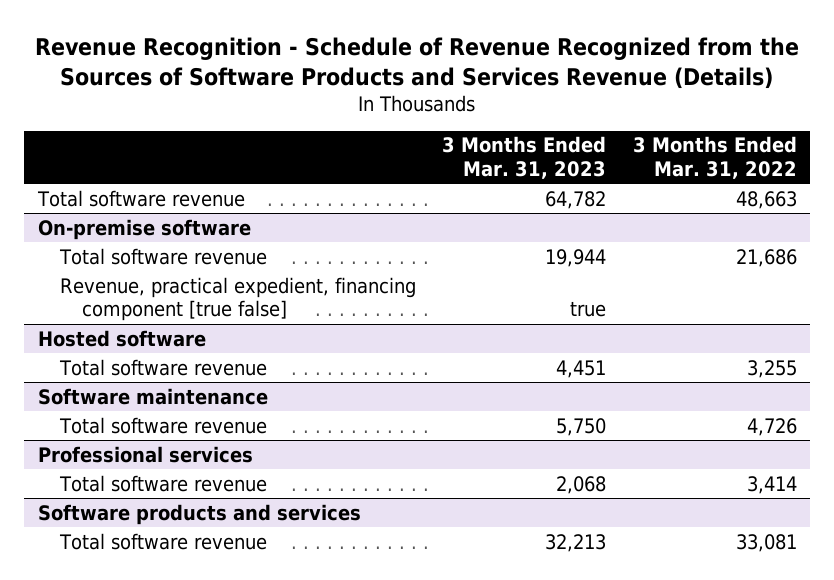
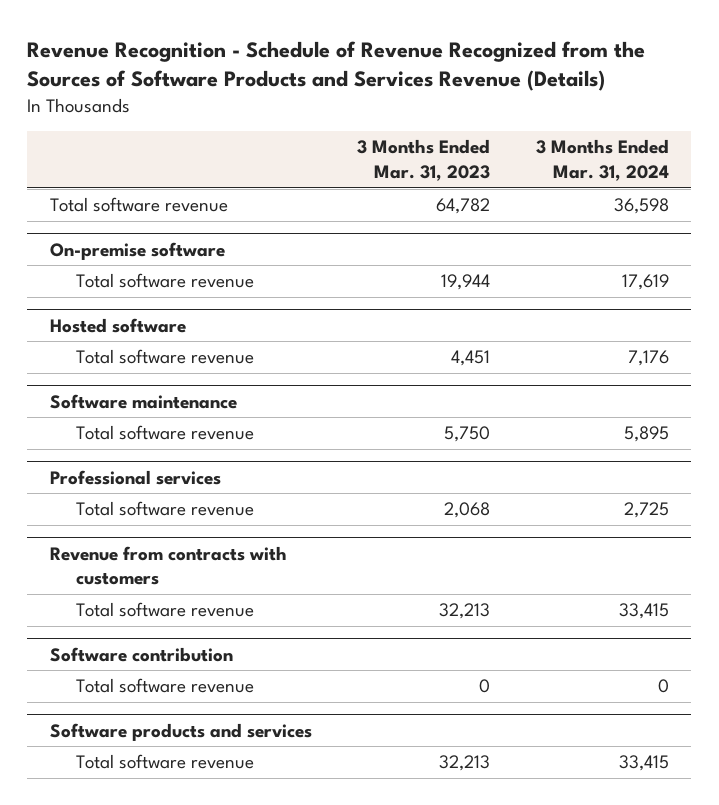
- | 3 Months Ended Mar. 31, 2023 | 3 Months Ended Mar. 31, 2022
+ | 3 Months Ended Mar. 31, 2023 | 3 Months Ended Mar. 31, 2024
@ On-premise software
- Revenue, practical expedient, financing component [true false] | true |
+ Revenue from contracts with customers
+ Total software revenue | 32,213 | 33,415
+ Software contribution
+ Total software revenue | 0 | 0

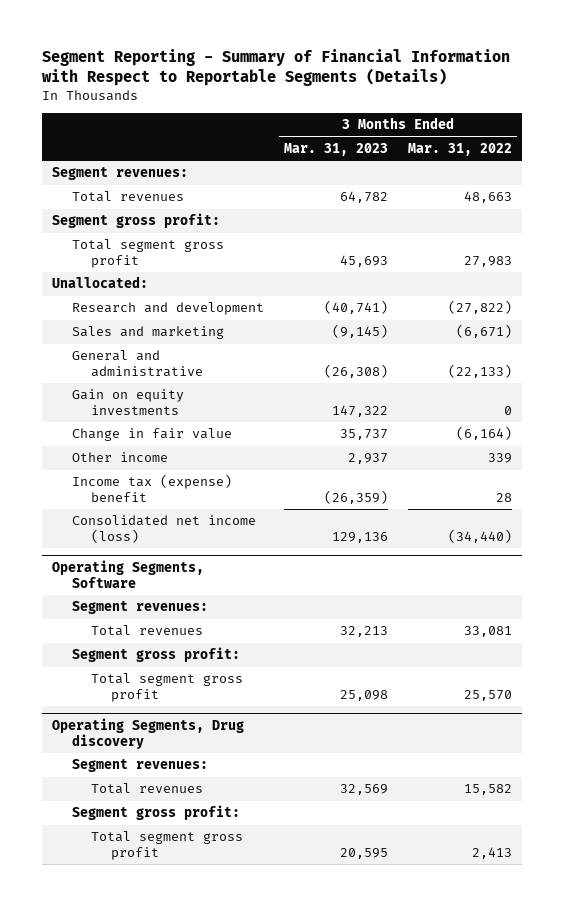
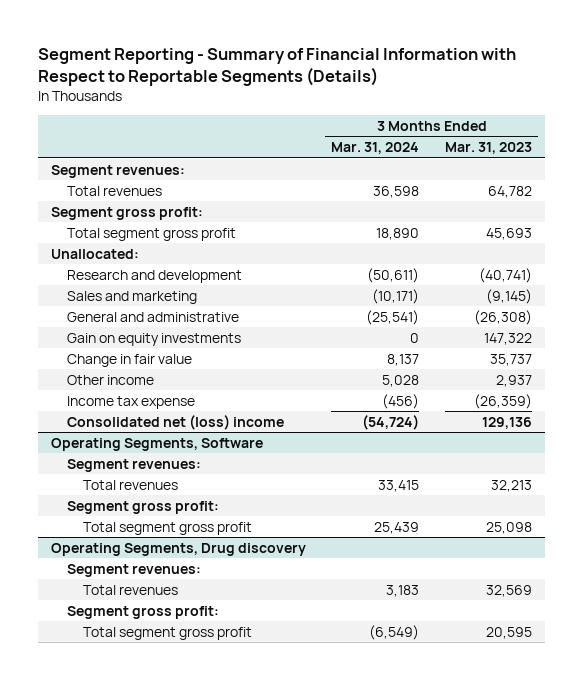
- | 3 Months Ended Mar. 31, 2023 | 3 Months Ended Mar. 31, 2022
+ | 3 Months Ended Mar. 31, 2024 | 3 Months Ended Mar. 31, 2023
- Income tax (expense) benefit | (26,359) | 28
- Consolidated net income (loss) | 129,136 | (34,440)
+ Income tax expense | (456) | (26,359)
+ Consolidated net (loss) income | (54,724) | 129,136

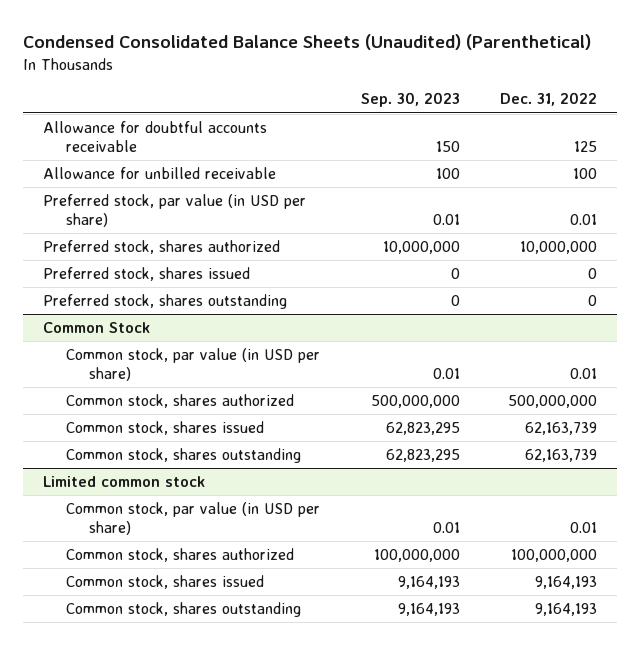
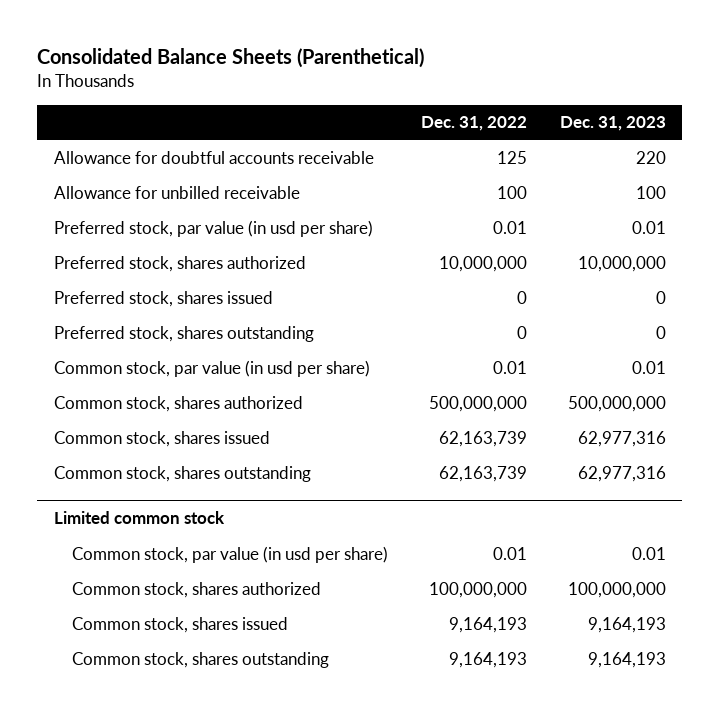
- Condensed Consolidated Balance Sheets (Unaudited) (Parenthetical)
+ Consolidated Balance Sheets (Parenthetical)
- | Sep. 30, 2023 | Dec. 31, 2022
+ | Dec. 31, 2022 | Dec. 31, 2023
- Preferred stock, par value (in USD per share) | 0.01 | 0.01
+ Preferred stock, par value (in usd per share) | 0.01 | 0.01
- Common Stock
- Common stock, par value (in USD per share) | 0.01 | 0.01
+ Common stock, par value (in usd per share) | 0.01 | 0.01
@ Limited common stock
- Common stock, par value (in USD per share) | 0.01 | 0.01
+ Common stock, par value (in usd per share) | 0.01 | 0.01

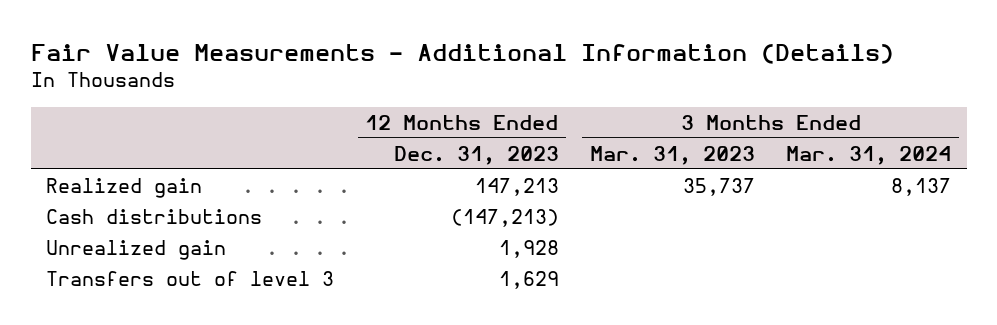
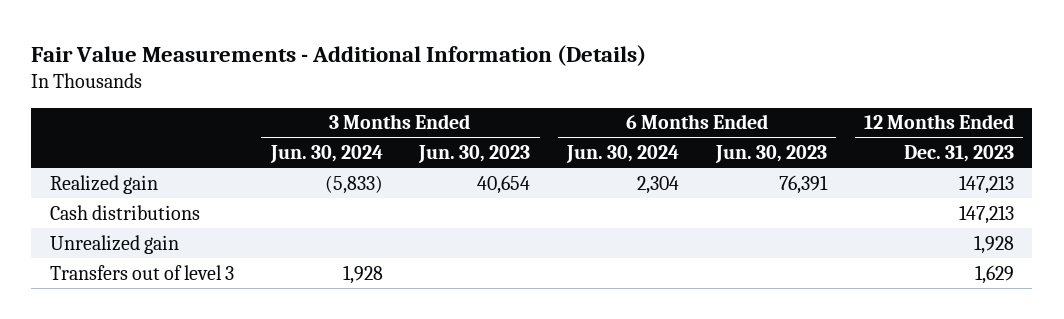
- | 12 Months Ended Dec. 31, 2023 | 3 Months Ended Mar. 31, 2023 | 3 Months Ended Mar. 31, 2024
+ | 3 Months Ended Jun. 30, 2024 | 3 Months Ended Jun. 30, 2023 | 6 Months Ended Jun. 30, 2024 | 6 Months Ended Jun. 30, 2023 | 12 Months Ended Dec. 31, 2023
- Cash distributions | (147,213) | |
+ Cash distributions | | | | | 147,213

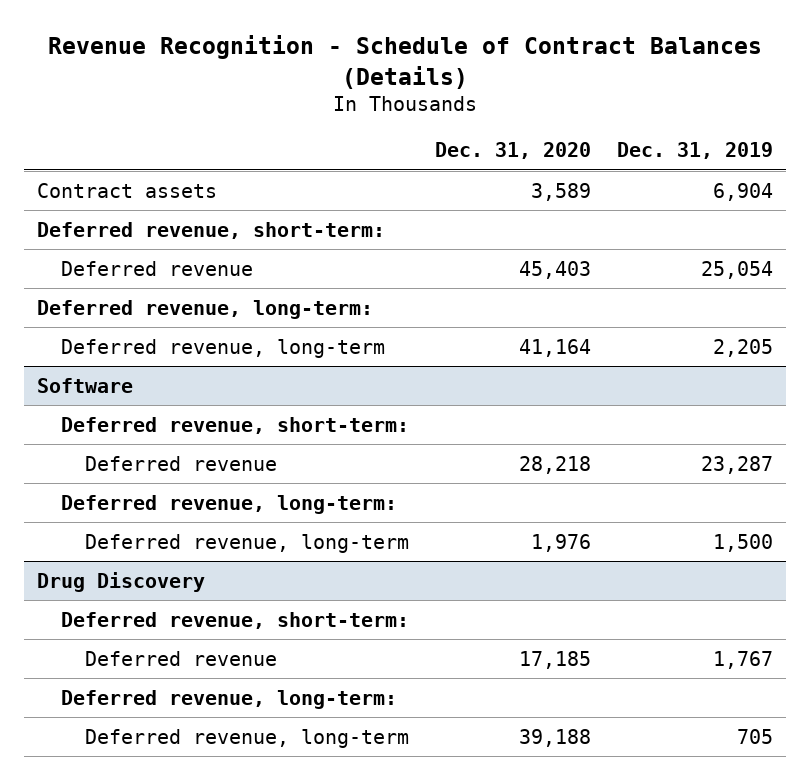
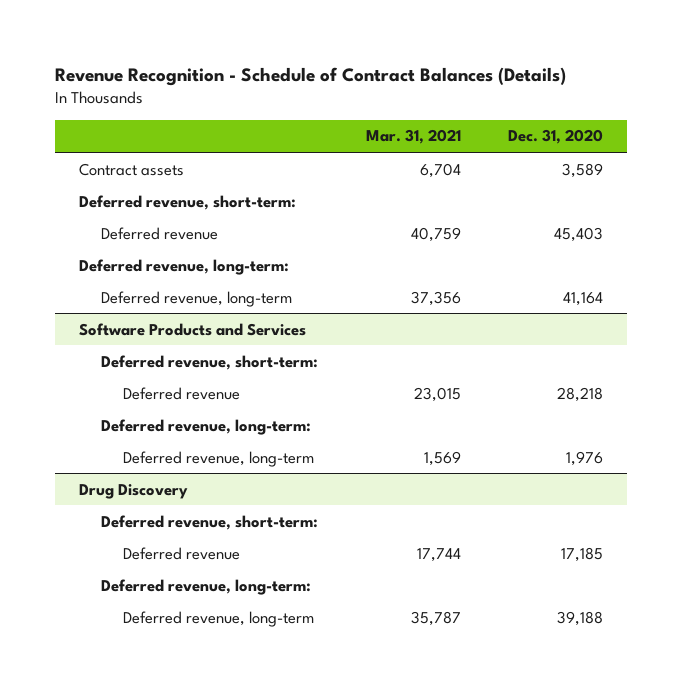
- | Dec. 31, 2020 | Dec. 31, 2019
+ | Mar. 31, 2021 | Dec. 31, 2020
- Software
+ Software Products and Services

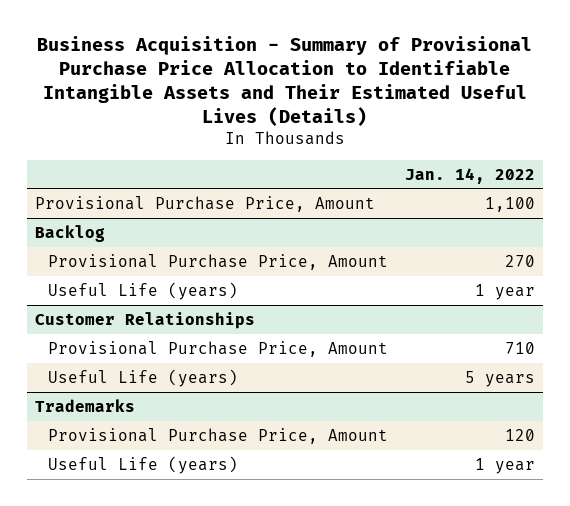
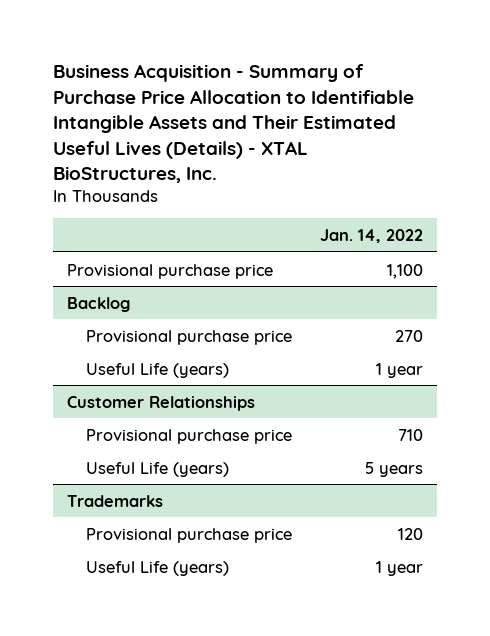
- Business Acquisition - Summary of Provisional Purchase Price Allocation to Identifiable Intangible Assets and Their Estimated Useful Lives (Details)
+ Business Acquisition - Summary of Purchase Price Allocation to Identifiable Intangible Assets and Their Estimated Useful Lives (Details) - XTAL BioStructures, Inc.
- Provisional Purchase Price, Amount | 1,100
+ Provisional purchase price | 1,100
@ Backlog
- Provisional Purchase Price, Amount | 270
+ Provisional purchase price | 270
@ Customer Relationships
- Provisional Purchase Price, Amount | 710
+ Provisional purchase price | 710
@ Trademarks
- Provisional Purchase Price, Amount | 120
+ Provisional purchase price | 120

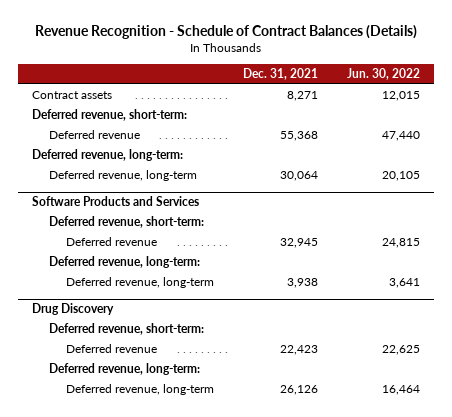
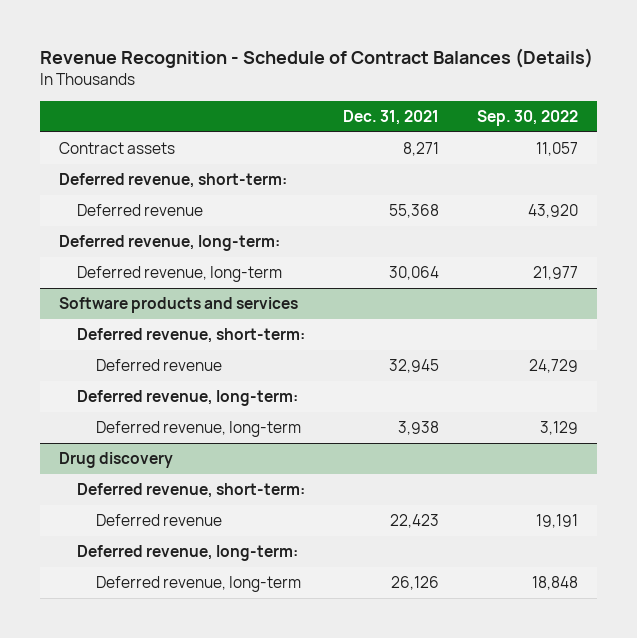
- | Dec. 31, 2021 | Jun. 30, 2022
+ | Dec. 31, 2021 | Sep. 30, 2022
- Software Products and Services
+ Software products and services
- Drug Discovery
+ Drug discovery

